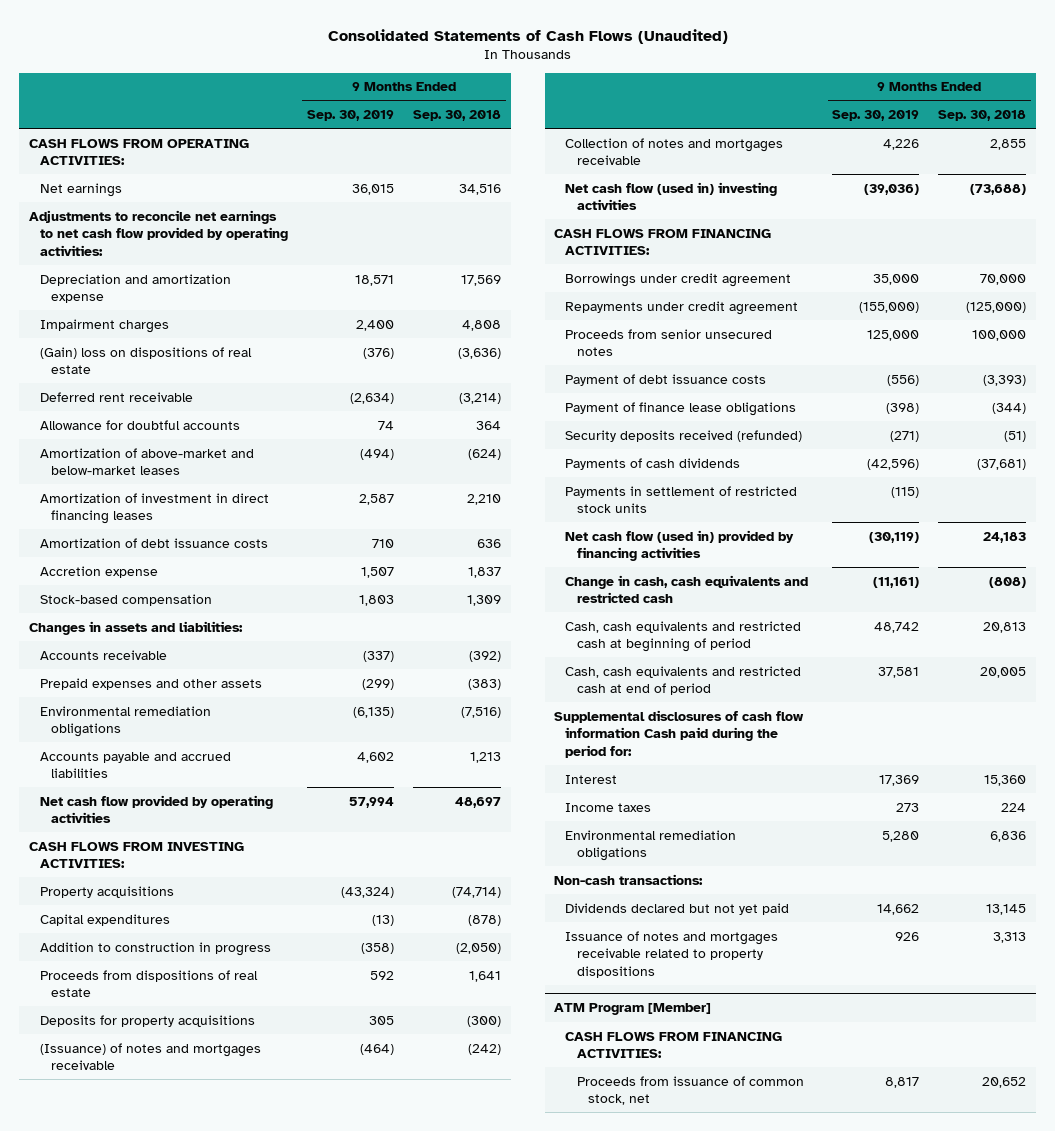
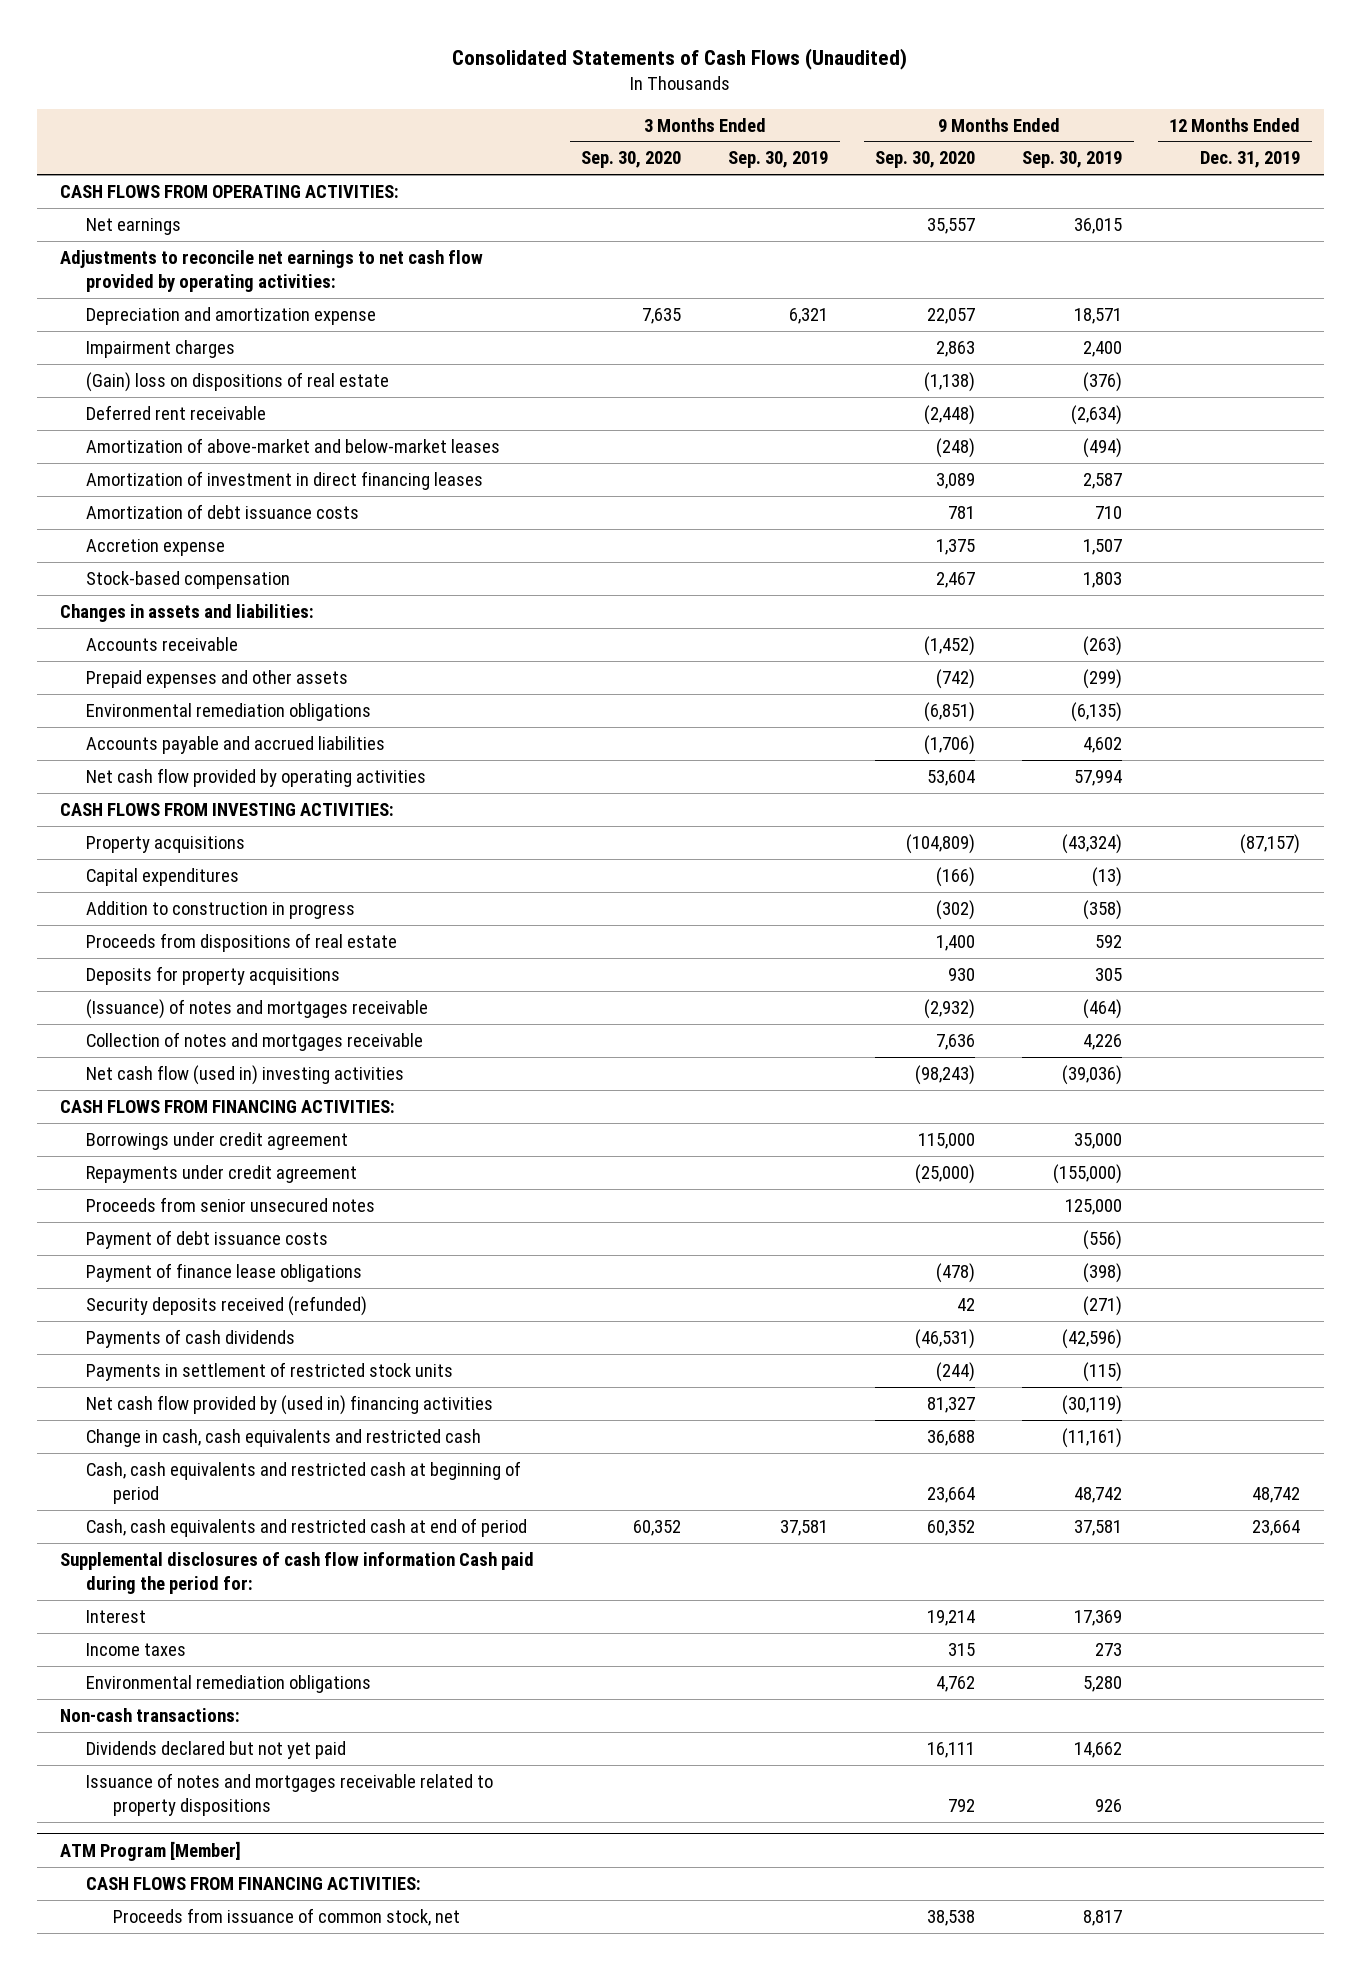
- | 9 Months Ended Sep. 30, 2019 | 9 Months Ended Sep. 30, 2018
+ | 3 Months Ended Sep. 30, 2020 | 3 Months Ended Sep. 30, 2019 | 9 Months Ended Sep. 30, 2020 | 9 Months Ended Sep. 30, 2019 | 12 Months Ended Dec. 31, 2019
- Allowance for doubtful accounts | 74 | 364
- Accounts receivable | (337) | (392)
+ Accounts receivable | | | (1,452) | (263) |
- Net cash flow (used in) provided by financing activities | (30,119) | 24,183
+ Net cash flow provided by (used in) financing activities | | | 81,327 | (30,119) |

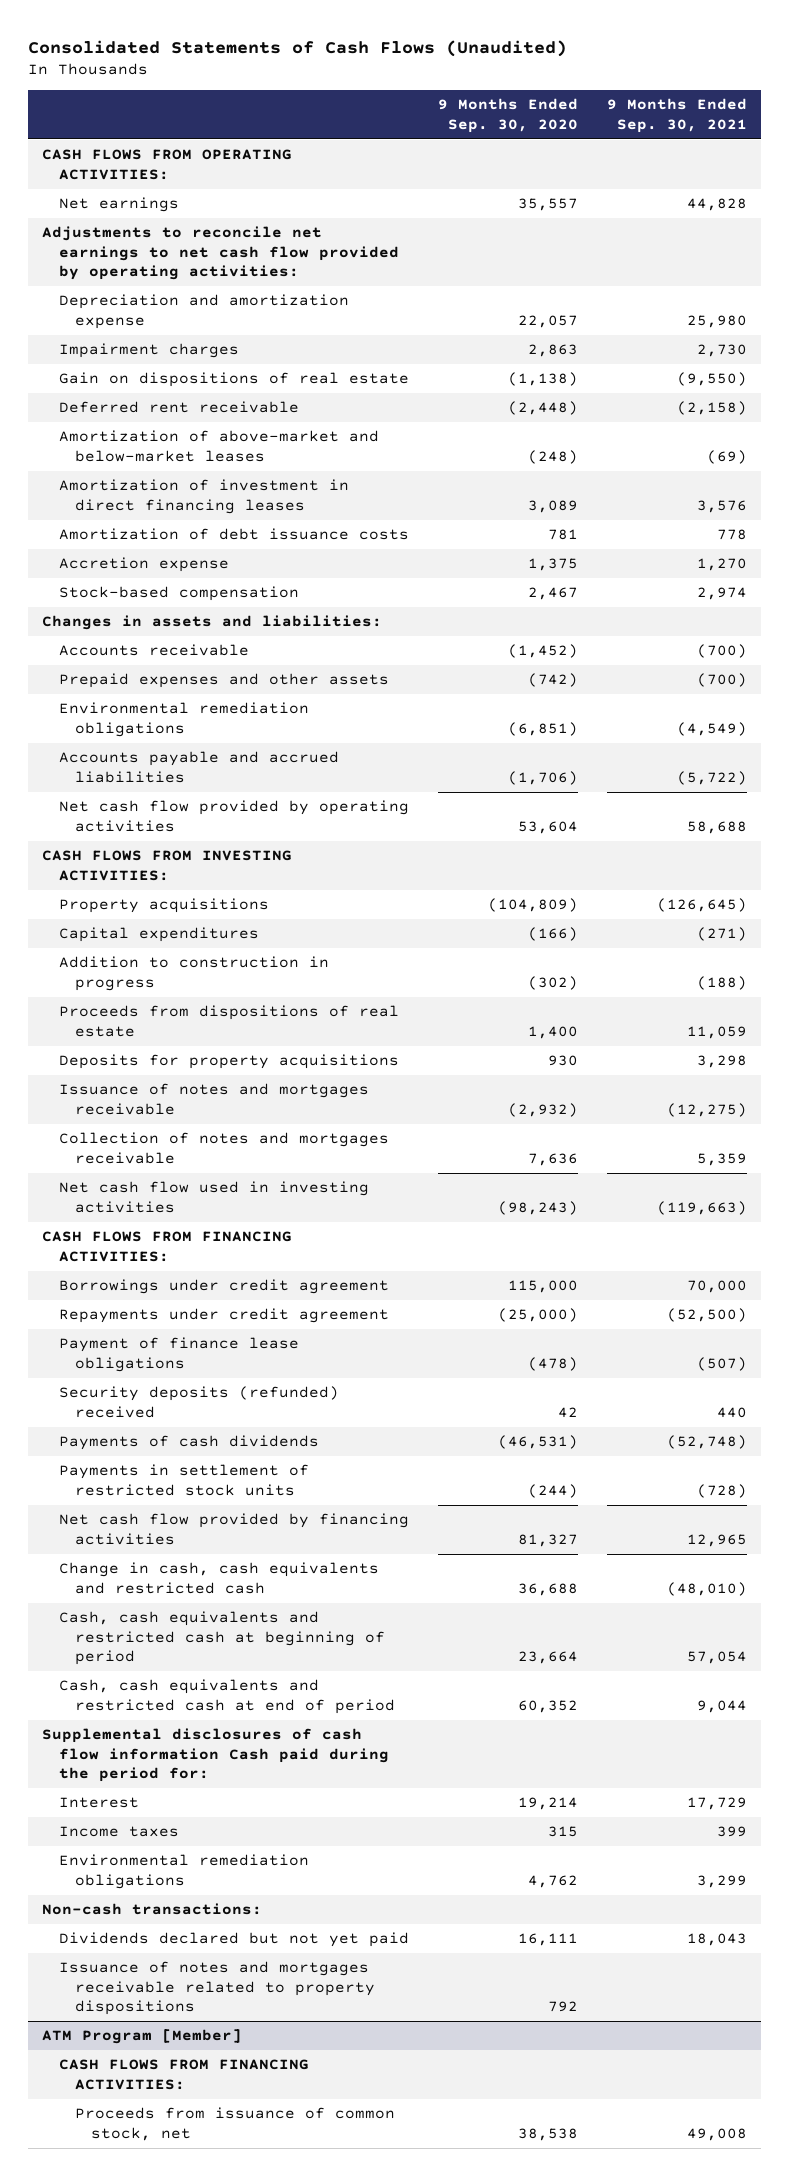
- | 3 Months Ended Sep. 30, 2020 | 3 Months Ended Sep. 30, 2019 | 9 Months Ended Sep. 30, 2020 | 9 Months Ended Sep. 30, 2019 | 12 Months Ended Dec. 31, 2019
+ | 9 Months Ended Sep. 30, 2020 | 9 Months Ended Sep. 30, 2021
- (Gain) loss on dispositions of real estate | | | (1,138) | (376) |
+ Gain on dispositions of real estate | (1,138) | (9,550)
- (Issuance) of notes and mortgages receivable | | | (2,932) | (464) |
+ Issuance of notes and mortgages receivable | (2,932) | (12,275)
- Net cash flow (used in) investing activities | | | (98,243) | (39,036) |
+ Net cash flow used in investing activities | (98,243) | (119,663)
- Proceeds from senior unsecured notes | | | | 125,000 |
- Payment of debt issuance costs | | | | (556) |
- Security deposits received (refunded) | | | 42 | (271) |
+ Security deposits (refunded) received | 42 | 440
- Net cash flow provided by (used in) financing activities | | | 81,327 | (30,119) |
+ Net cash flow provided by financing activities | 81,327 | 12,965

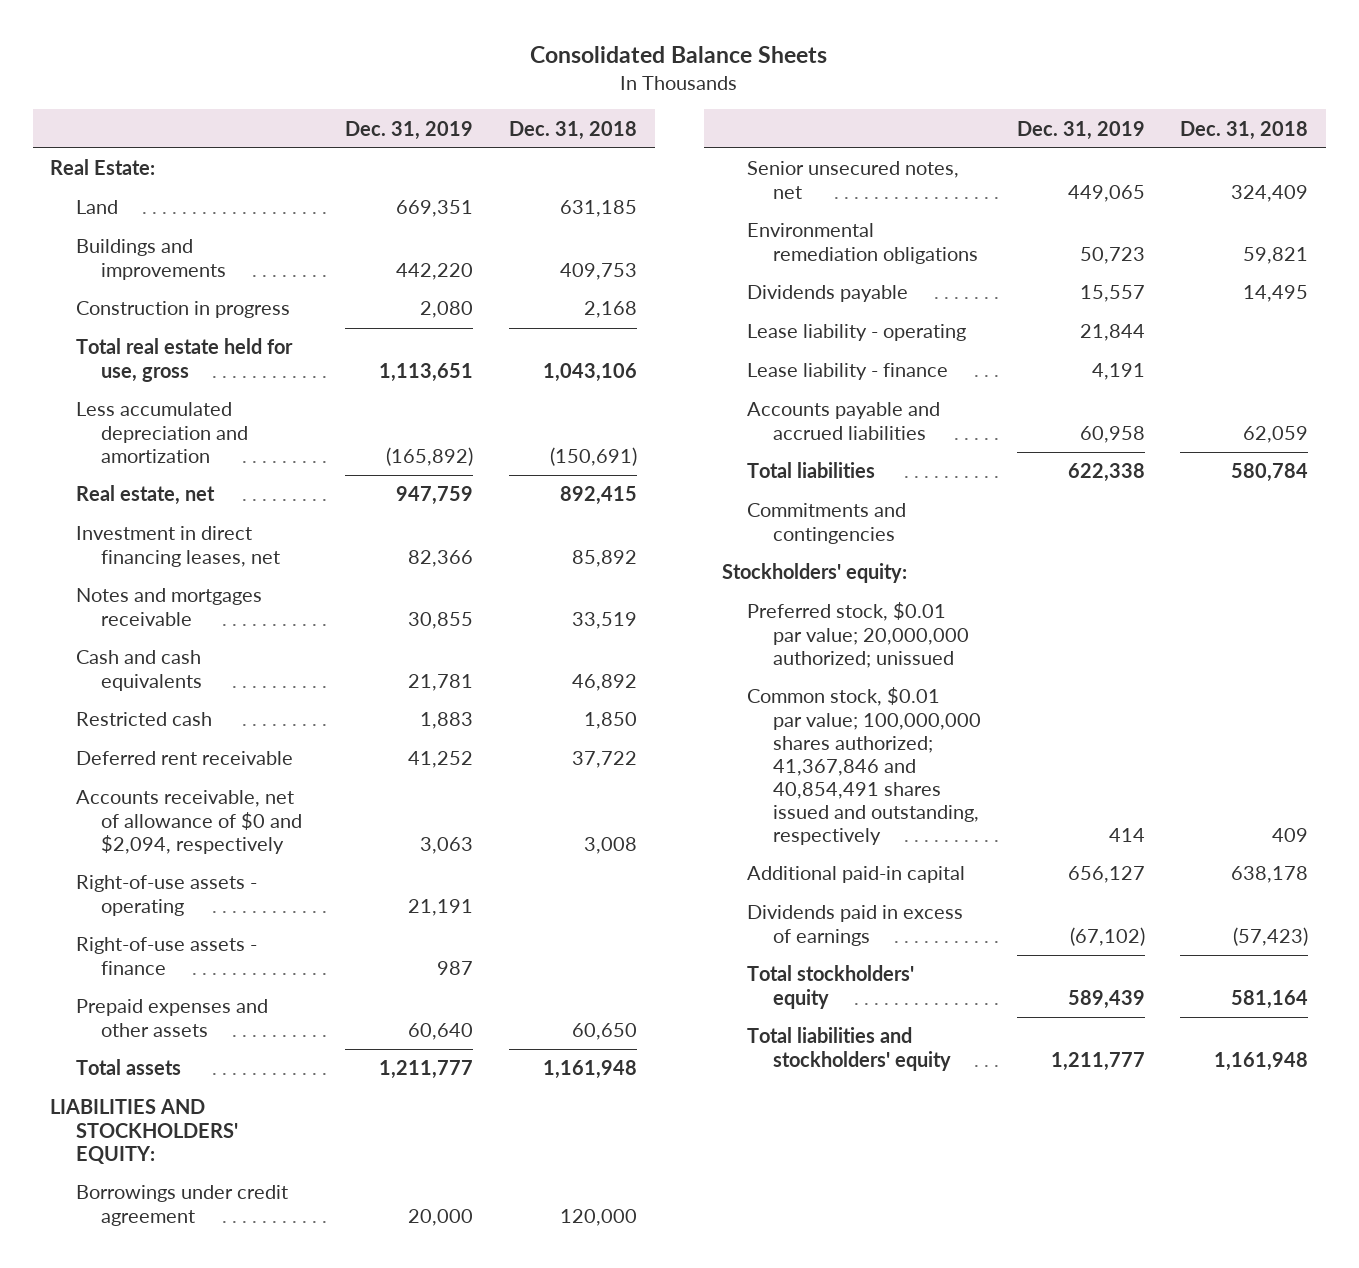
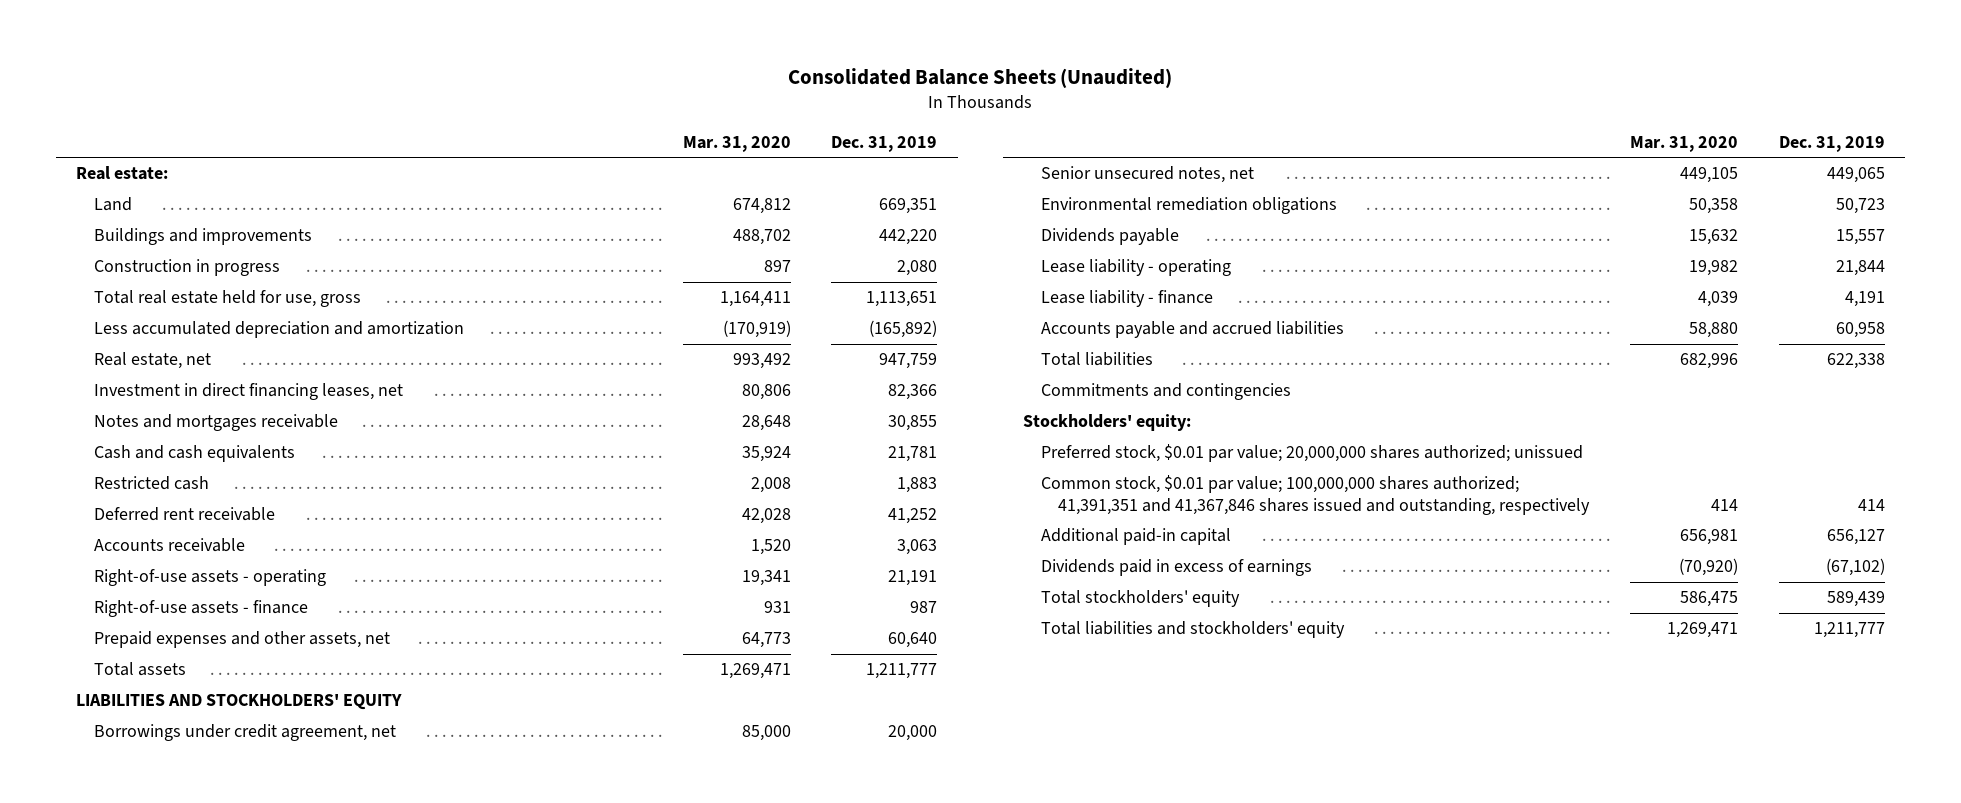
- Consolidated Balance Sheets
+ Consolidated Balance Sheets (Unaudited)
- | Dec. 31, 2019 | Dec. 31, 2018
+ | Mar. 31, 2020 | Dec. 31, 2019
- Real Estate:
+ Real estate:
- Accounts receivable, net of allowance of $0 and $2,094, respectively | 3,063 | 3,008
+ Accounts receivable | 1,520 | 3,063
- Prepaid expenses and other assets | 60,640 | 60,650
+ Prepaid expenses and other assets, net | 64,773 | 60,640
- LIABILITIES AND STOCKHOLDERS' EQUITY:
- Borrowings under credit agreement | 20,000 | 120,000
+ LIABILITIES AND STOCKHOLDERS' EQUITY
+ Borrowings under credit agreement, net | 85,000 | 20,000
- Preferred stock, $0.01 par value; 20,000,000 authorized; unissued
- Common stock, $0.01 par value; 100,000,000 shares authorized; 41,367,846 and 40,854,491 shares issued and outstanding, respectively | 414 | 409
+ Preferred stock, $0.01 par value; 20,000,000 shares authorized; unissued
+ Common stock, $0.01 par value; 100,000,000 shares authorized; 41,391,351 and 41,367,846 shares issued and outstanding, respectively | 414 | 414

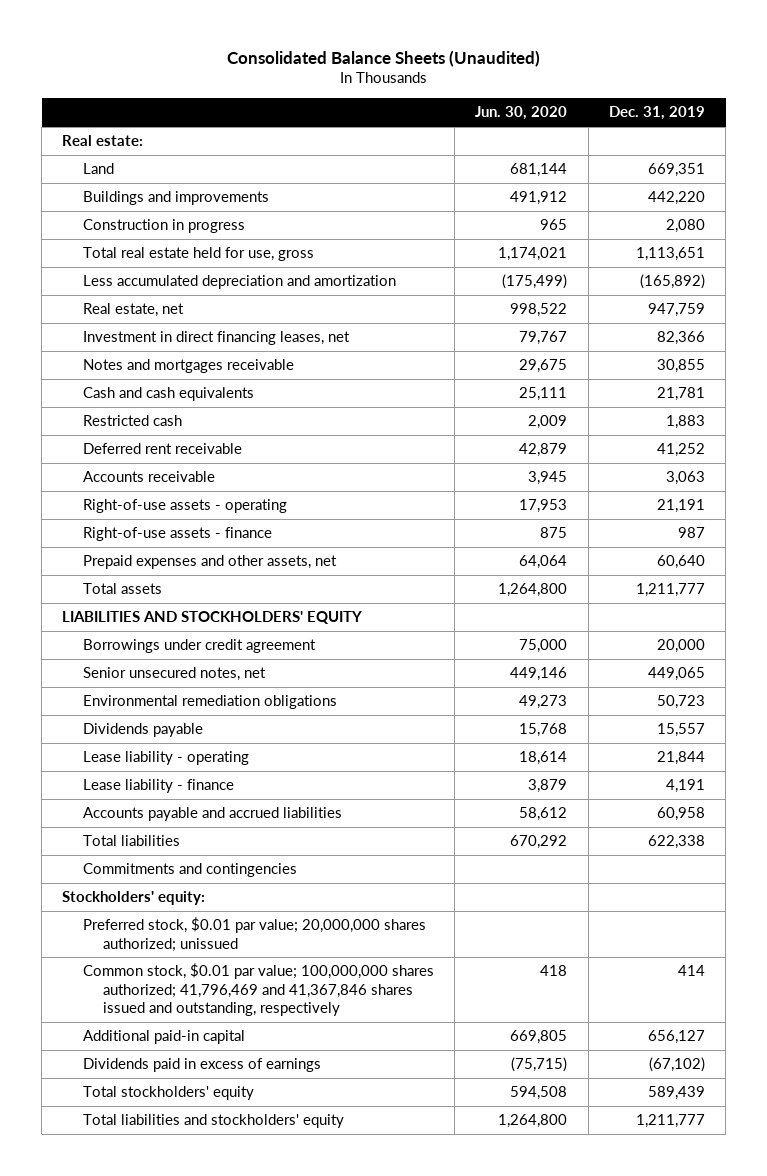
- | Mar. 31, 2020 | Dec. 31, 2019
+ | Jun. 30, 2020 | Dec. 31, 2019
- Borrowings under credit agreement, net | 85,000 | 20,000
+ Borrowings under credit agreement | 75,000 | 20,000
- Common stock, $0.01 par value; 100,000,000 shares authorized; 41,391,351 and 41,367,846 shares issued and outstanding, respectively | 414 | 414
+ Common stock, $0.01 par value; 100,000,000 shares authorized; 41,796,469 and 41,367,846 shares issued and outstanding, respectively | 418 | 414

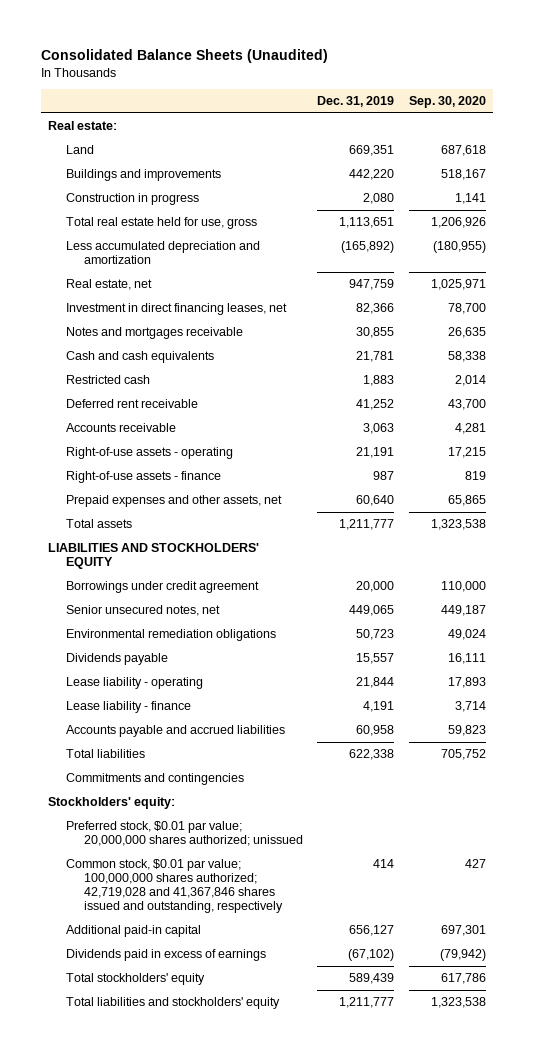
- | Jun. 30, 2020 | Dec. 31, 2019
+ | Dec. 31, 2019 | Sep. 30, 2020
- Common stock, $0.01 par value; 100,000,000 shares authorized; 41,796,469 and 41,367,846 shares issued and outstanding, respectively | 418 | 414
+ Common stock, $0.01 par value; 100,000,000 shares authorized; 42,719,028 and 41,367,846 shares issued and outstanding, respectively | 414 | 427

